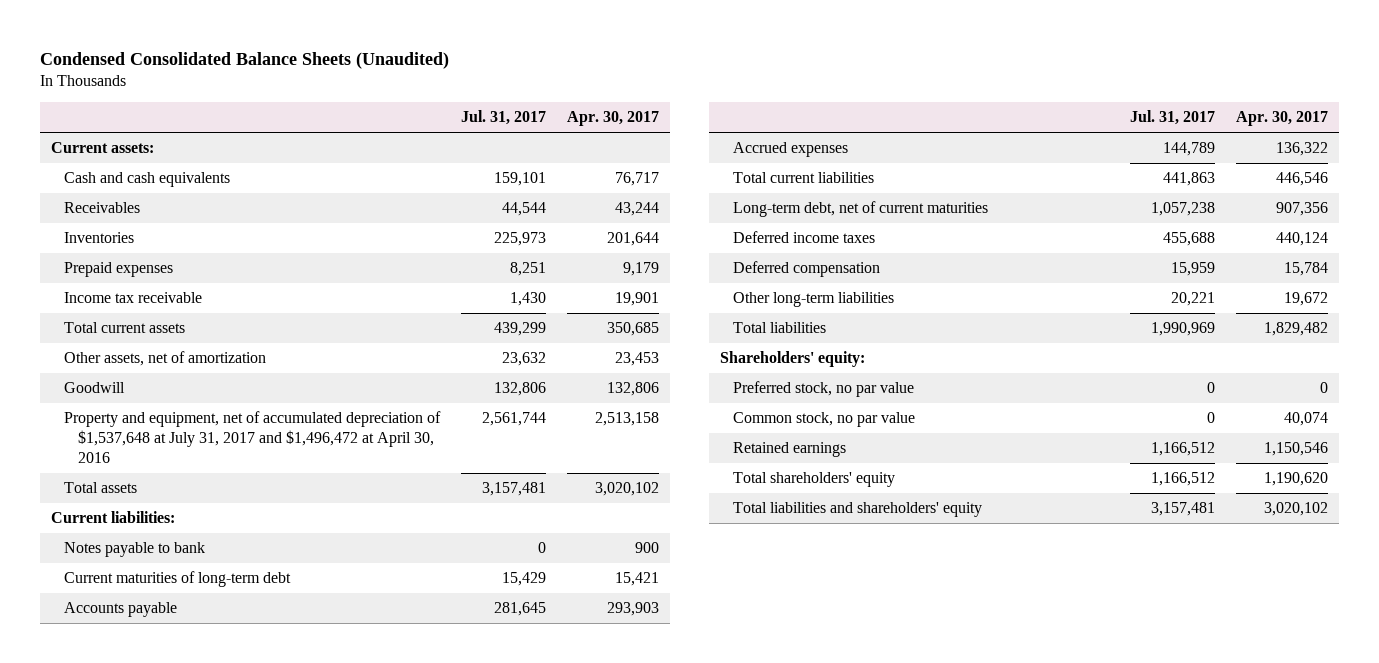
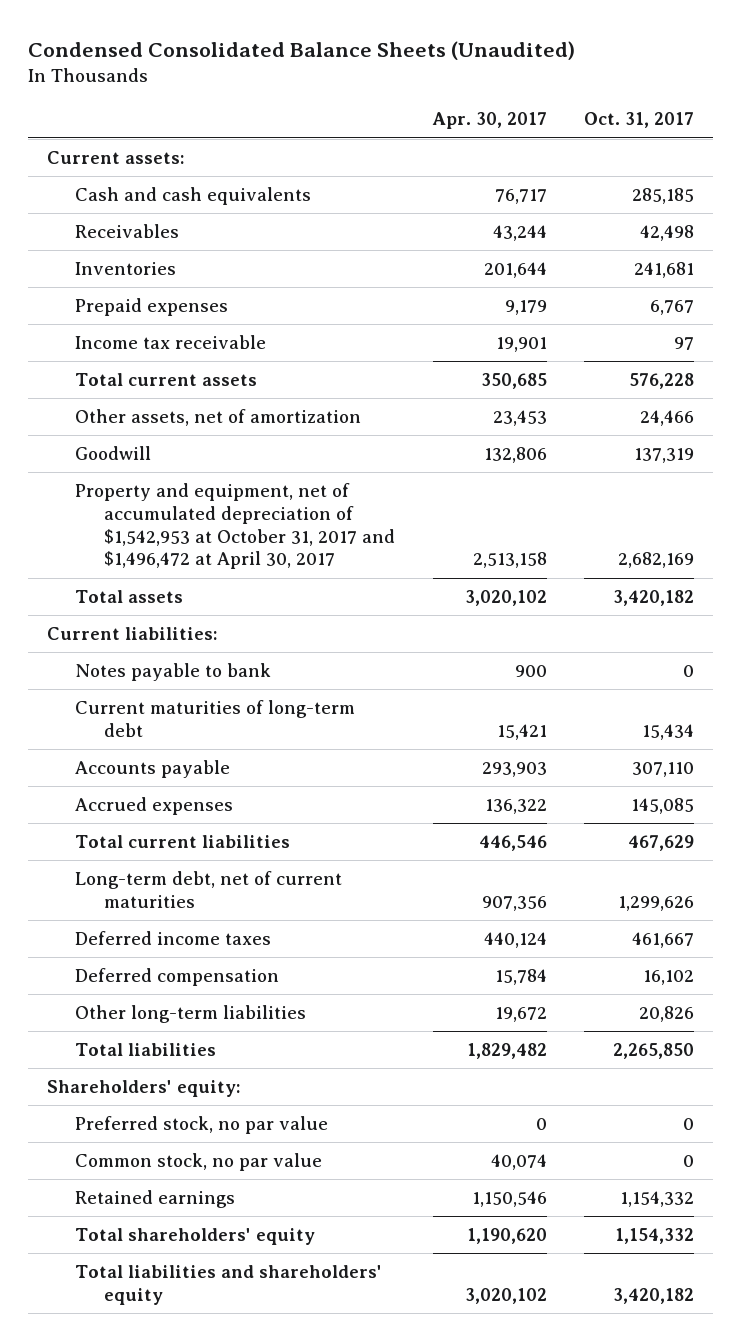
- | Jul. 31, 2017 | Apr. 30, 2017
+ | Apr. 30, 2017 | Oct. 31, 2017
- Property and equipment, net of accumulated depreciation of $1,537,648 at July 31, 2017 and $1,496,472 at April 30, 2016 | 2,561,744 | 2,513,158
+ Property and equipment, net of accumulated depreciation of $1,542,953 at October 31, 2017 and $1,496,472 at April 30, 2017 | 2,513,158 | 2,682,169

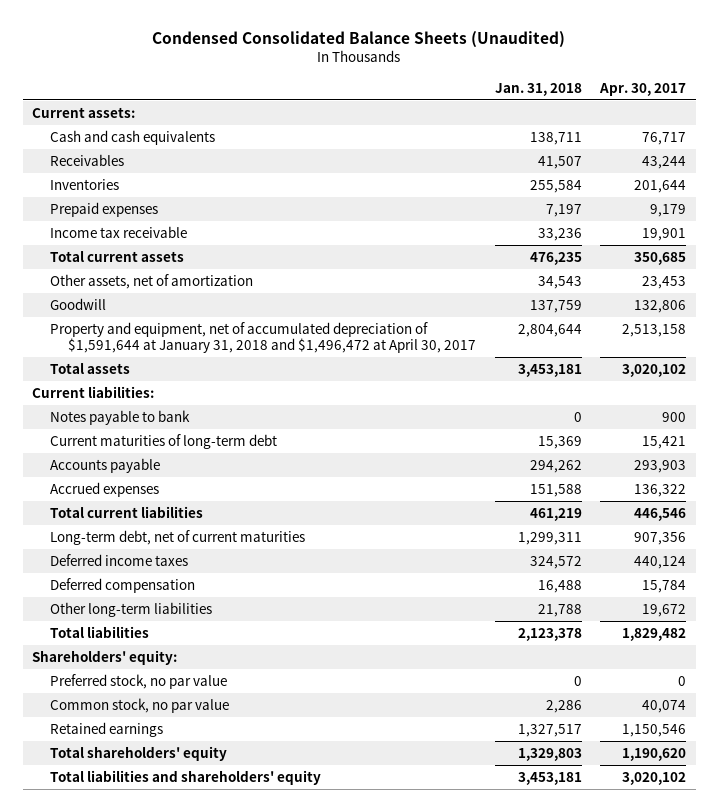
- | Apr. 30, 2017 | Oct. 31, 2017
+ | Jan. 31, 2018 | Apr. 30, 2017
- Property and equipment, net of accumulated depreciation of $1,542,953 at October 31, 2017 and $1,496,472 at April 30, 2017 | 2,513,158 | 2,682,169
+ Property and equipment, net of accumulated depreciation of $1,591,644 at January 31, 2018 and $1,496,472 at April 30, 2017 | 2,804,644 | 2,513,158

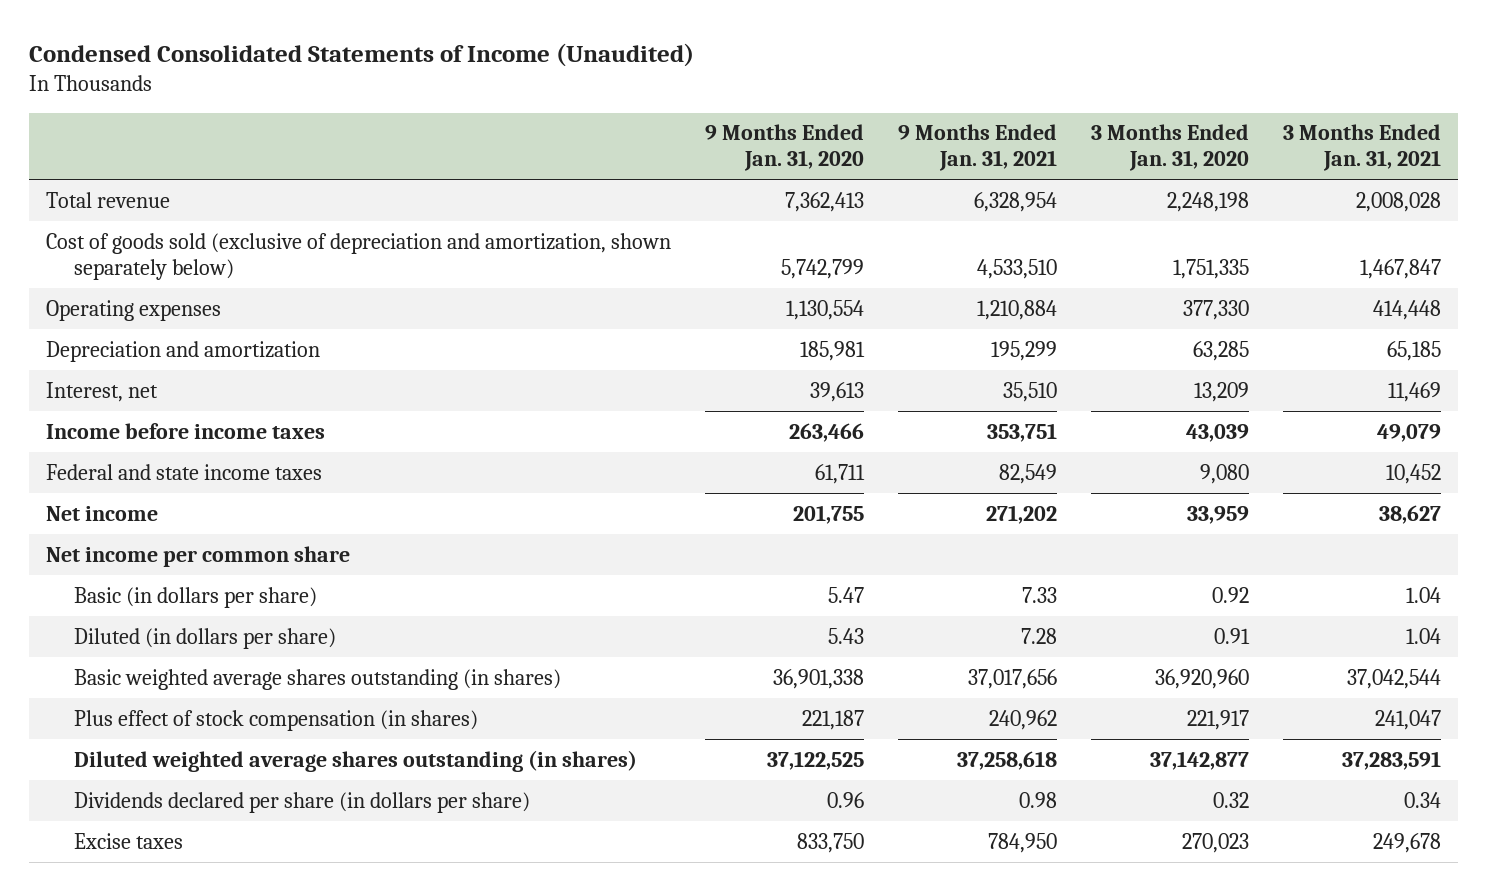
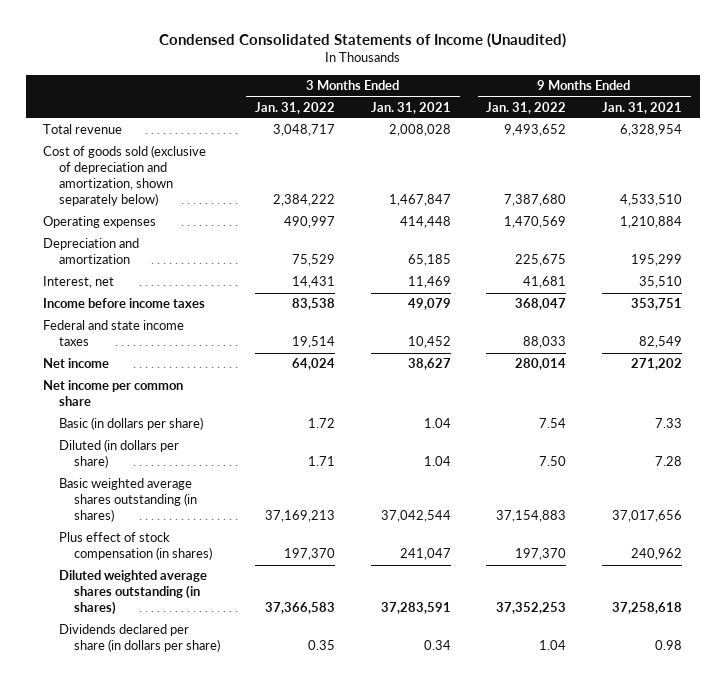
- | 9 Months Ended Jan. 31, 2020 | 9 Months Ended Jan. 31, 2021 | 3 Months Ended Jan. 31, 2020 | 3 Months Ended Jan. 31, 2021
+ | 3 Months Ended Jan. 31, 2022 | 3 Months Ended Jan. 31, 2021 | 9 Months Ended Jan. 31, 2022 | 9 Months Ended Jan. 31, 2021
- Excise taxes | 833,750 | 784,950 | 270,023 | 249,678

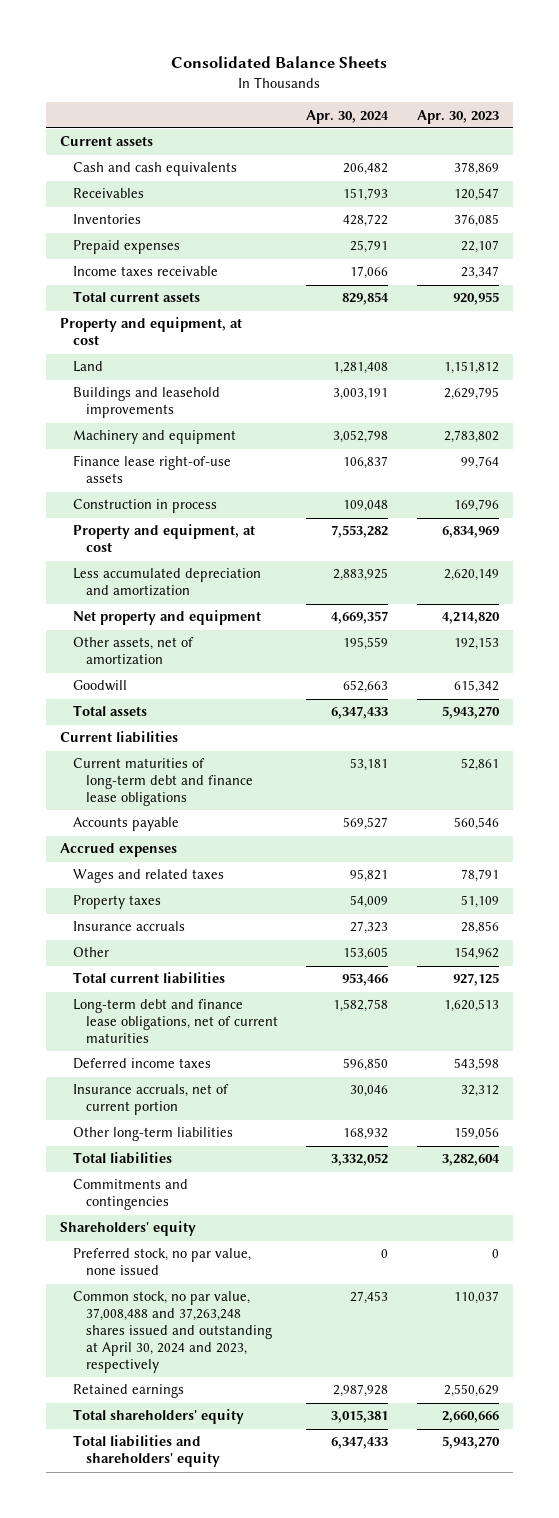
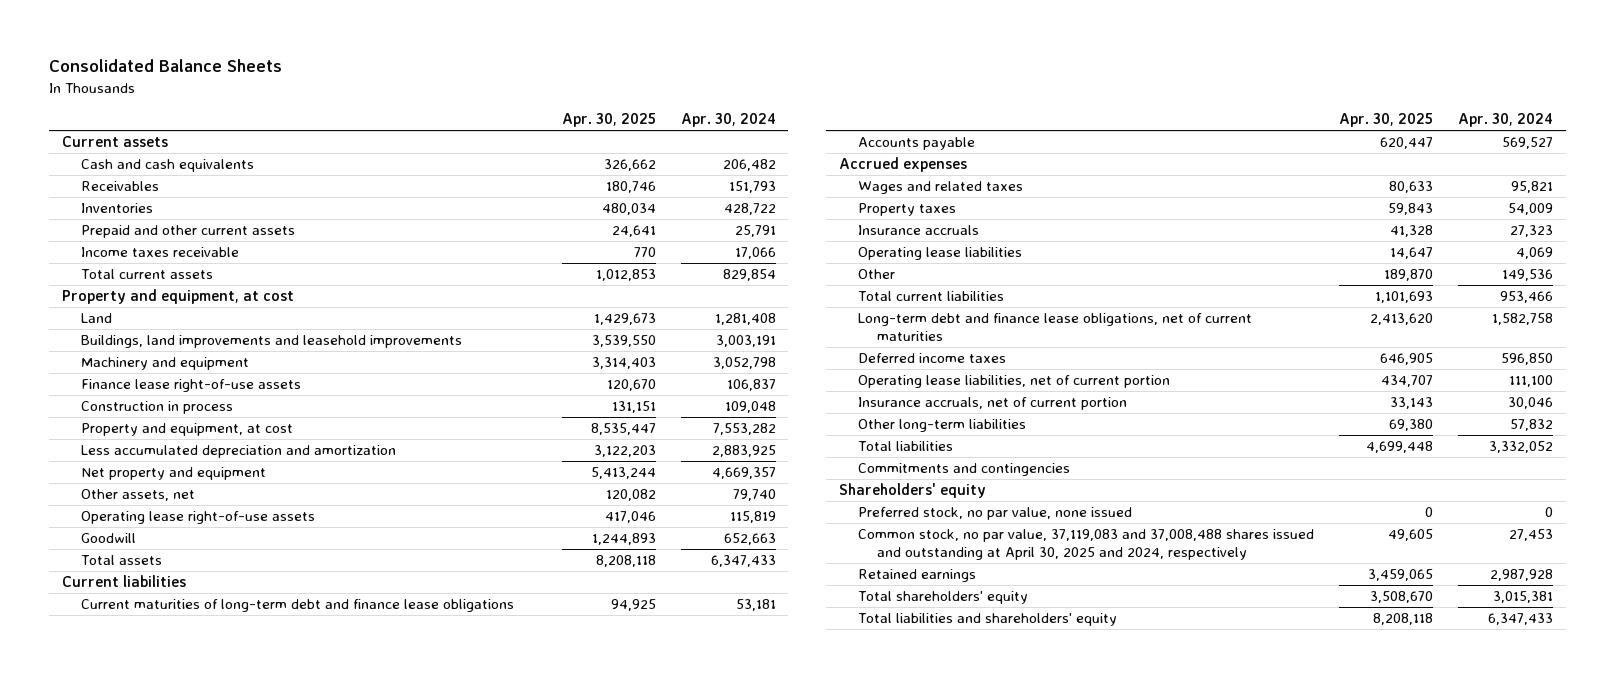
- | Apr. 30, 2024 | Apr. 30, 2023
+ | Apr. 30, 2025 | Apr. 30, 2024
- Prepaid expenses | 25,791 | 22,107
+ Prepaid and other current assets | 24,641 | 25,791
- Buildings and leasehold improvements | 3,003,191 | 2,629,795
+ Buildings, land improvements and leasehold improvements | 3,539,550 | 3,003,191
- Other assets, net of amortization | 195,559 | 192,153
+ Other assets, net | 120,082 | 79,740
+ Operating lease right-of-use assets | 417,046 | 115,819
- Other | 153,605 | 154,962
+ Operating lease liabilities | 14,647 | 4,069
+ Other | 189,870 | 149,536
+ Operating lease liabilities, net of current portion | 434,707 | 111,100
- Other long-term liabilities | 168,932 | 159,056
+ Other long-term liabilities | 69,380 | 57,832
- Common stock, no par value, 37,008,488 and 37,263,248 shares issued and outstanding at April 30, 2024 and 2023, respectively | 27,453 | 110,037
+ Common stock, no par value, 37,119,083 and 37,008,488 shares issued and outstanding at April 30, 2025 and 2024, respectively | 49,605 | 27,453

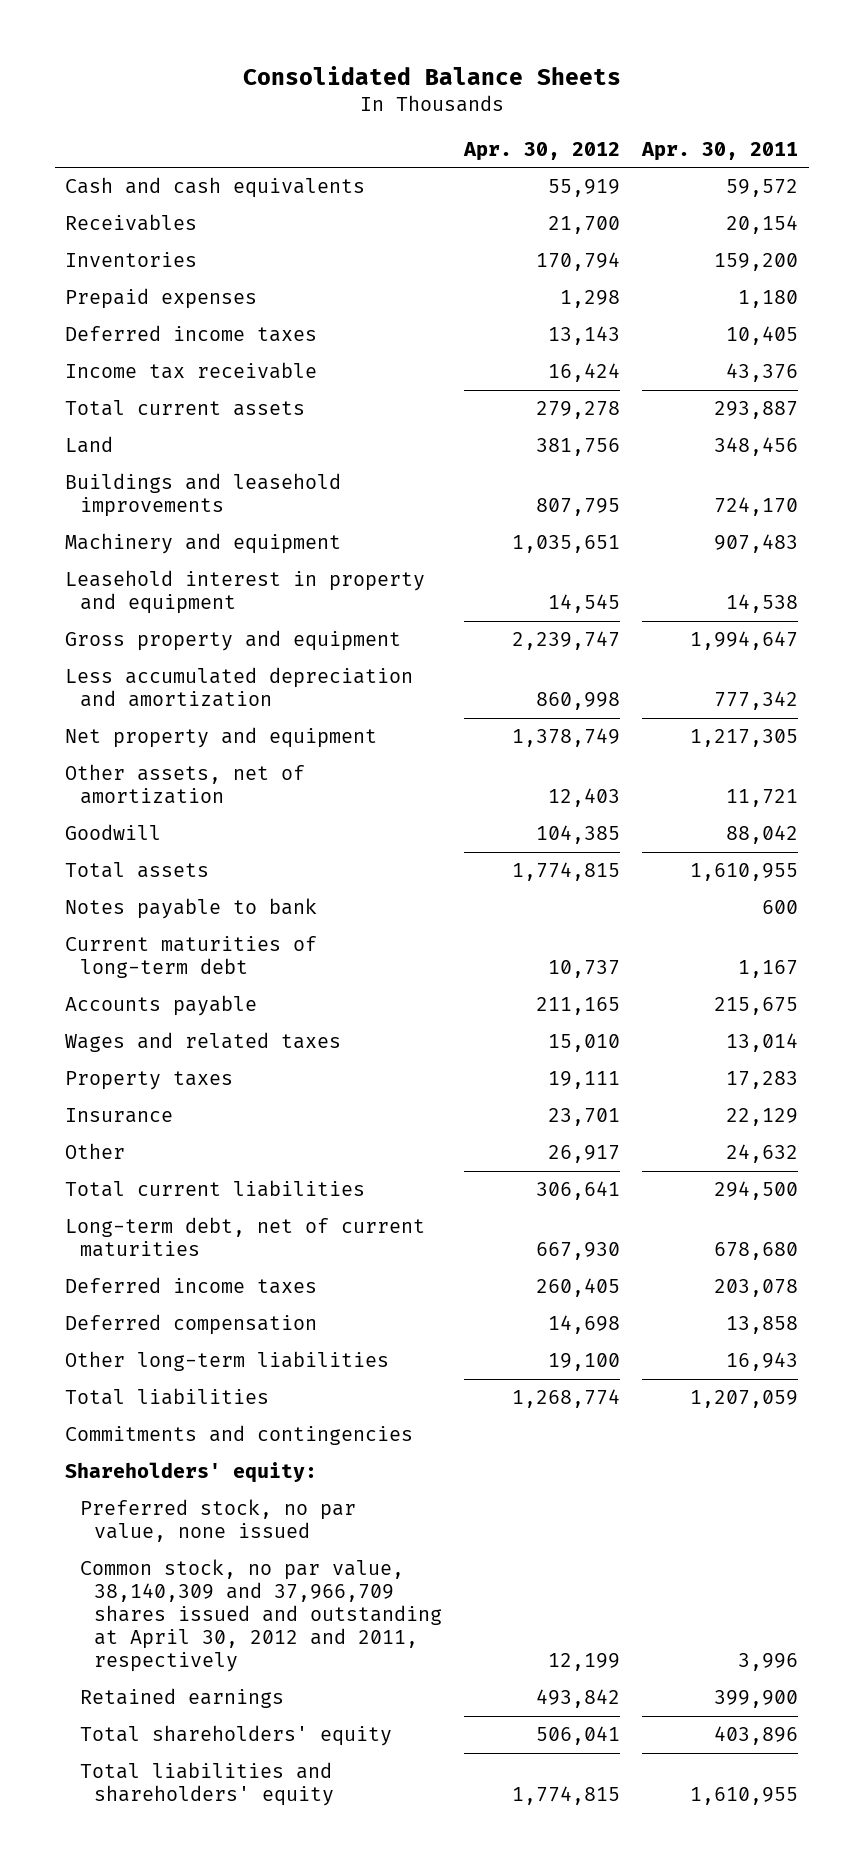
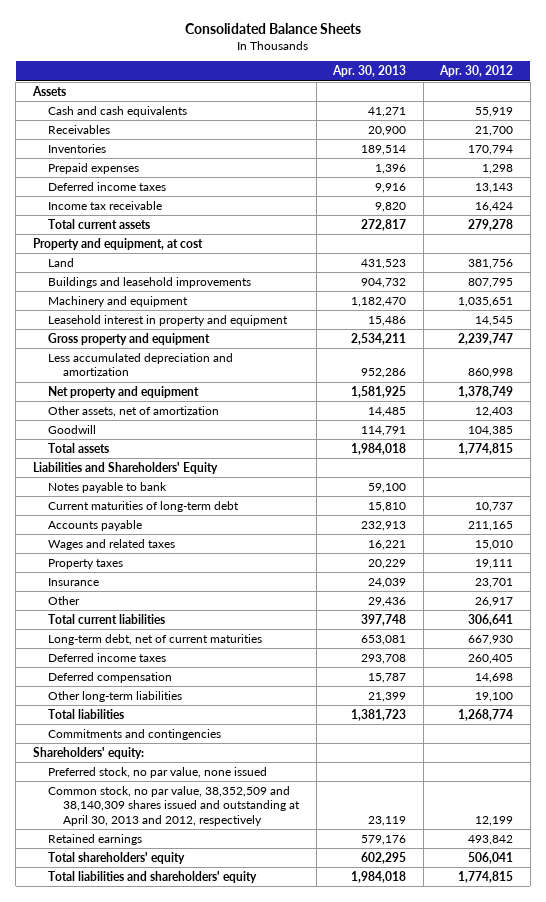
- | Apr. 30, 2012 | Apr. 30, 2011
+ | Apr. 30, 2013 | Apr. 30, 2012
+ Assets
+ Property and equipment, at cost
+ Liabilities and Shareholders' Equity
- Common stock, no par value, 38,140,309 and 37,966,709 shares issued and outstanding at April 30, 2012 and 2011, respectively | 12,199 | 3,996
+ Common stock, no par value, 38,352,509 and 38,140,309 shares issued and outstanding at April 30, 2013 and 2012, respectively | 23,119 | 12,199

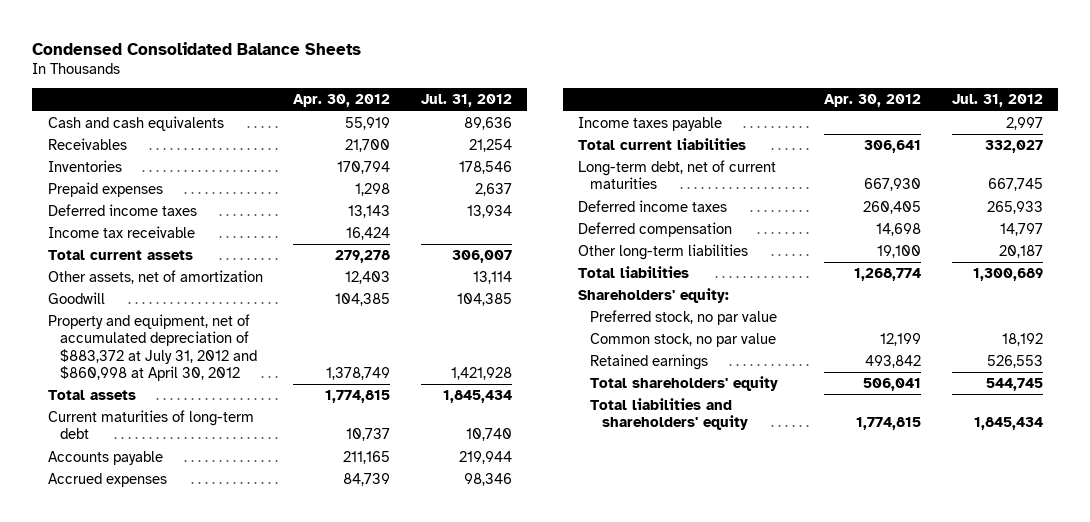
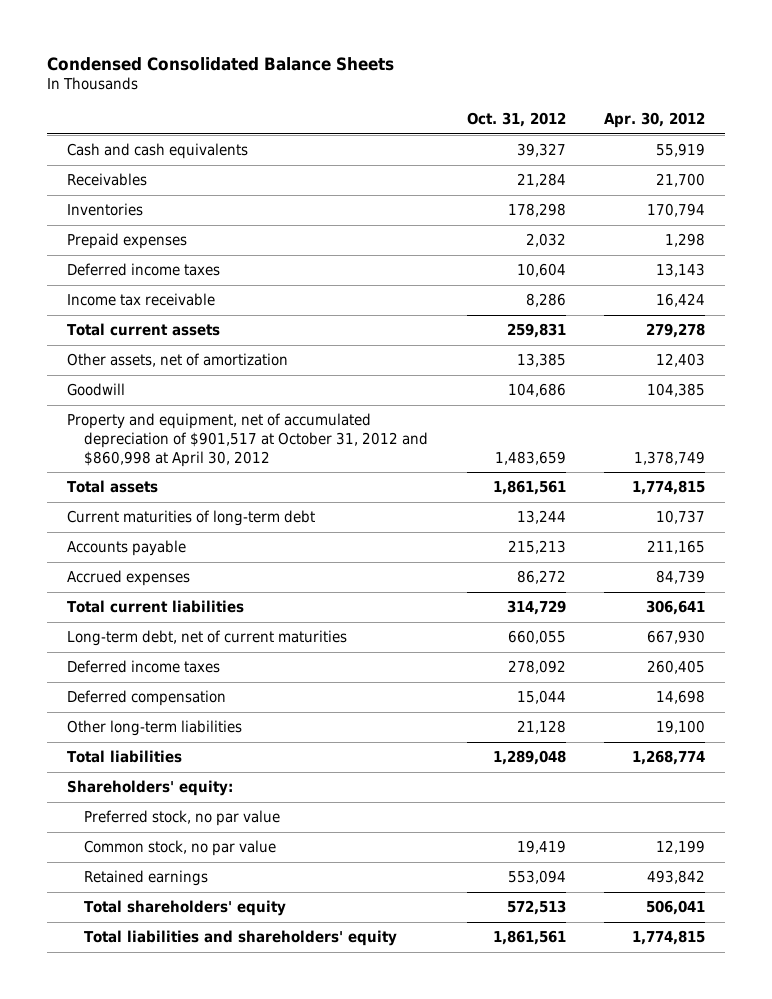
- | Apr. 30, 2012 | Jul. 31, 2012
+ | Oct. 31, 2012 | Apr. 30, 2012
- Property and equipment, net of accumulated depreciation of $883,372 at July 31, 2012 and $860,998 at April 30, 2012 | 1,378,749 | 1,421,928
+ Property and equipment, net of accumulated depreciation of $901,517 at October 31, 2012 and $860,998 at April 30, 2012 | 1,483,659 | 1,378,749
- Income taxes payable | | 2,997

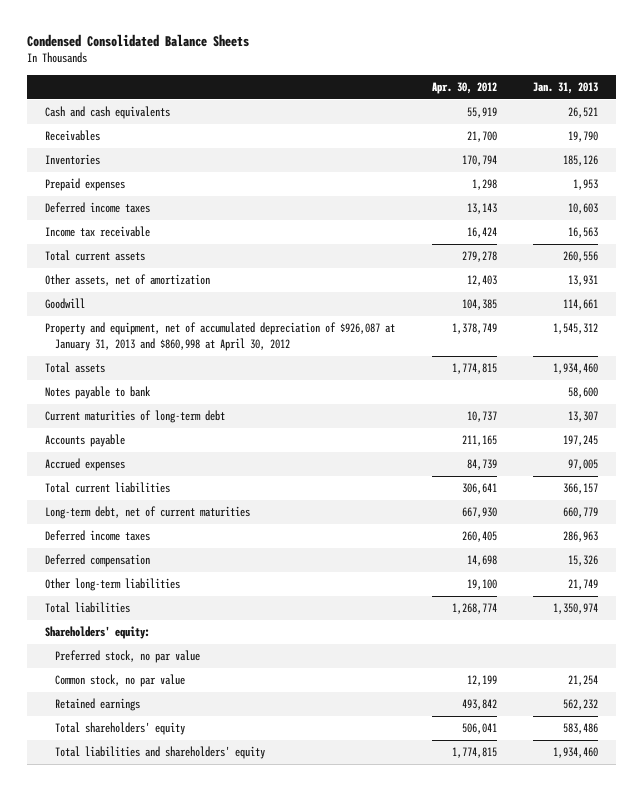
- | Oct. 31, 2012 | Apr. 30, 2012
+ | Apr. 30, 2012 | Jan. 31, 2013
- Property and equipment, net of accumulated depreciation of $901,517 at October 31, 2012 and $860,998 at April 30, 2012 | 1,483,659 | 1,378,749
+ Property and equipment, net of accumulated depreciation of $926,087 at January 31, 2013 and $860,998 at April 30, 2012 | 1,378,749 | 1,545,312
+ Notes payable to bank | | 58,600

